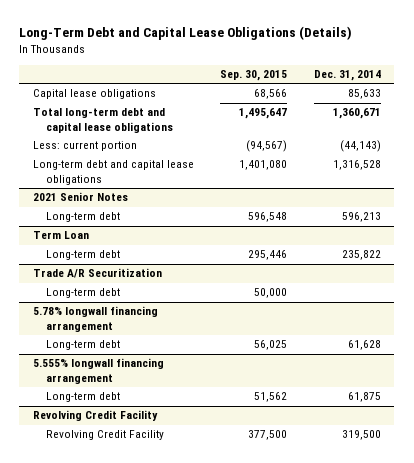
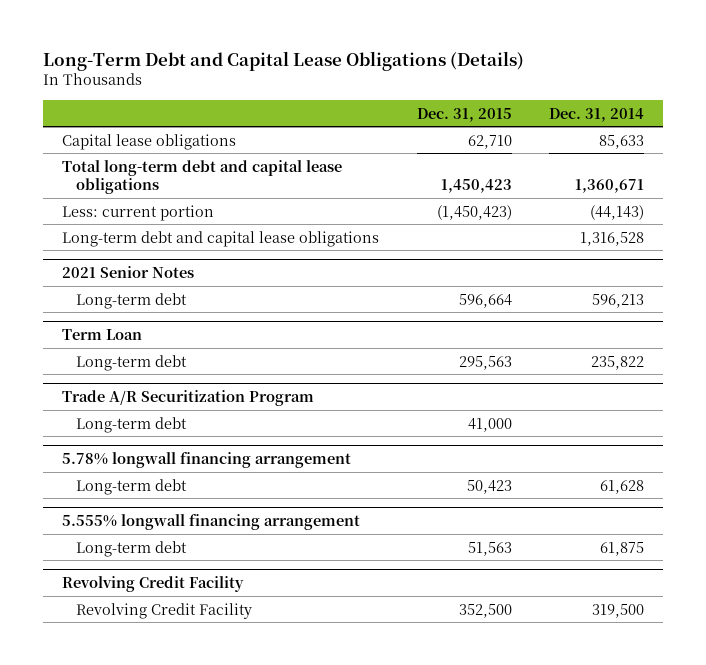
- | Sep. 30, 2015 | Dec. 31, 2014
+ | Dec. 31, 2015 | Dec. 31, 2014
- Trade A/R Securitization
+ Trade A/R Securitization Program

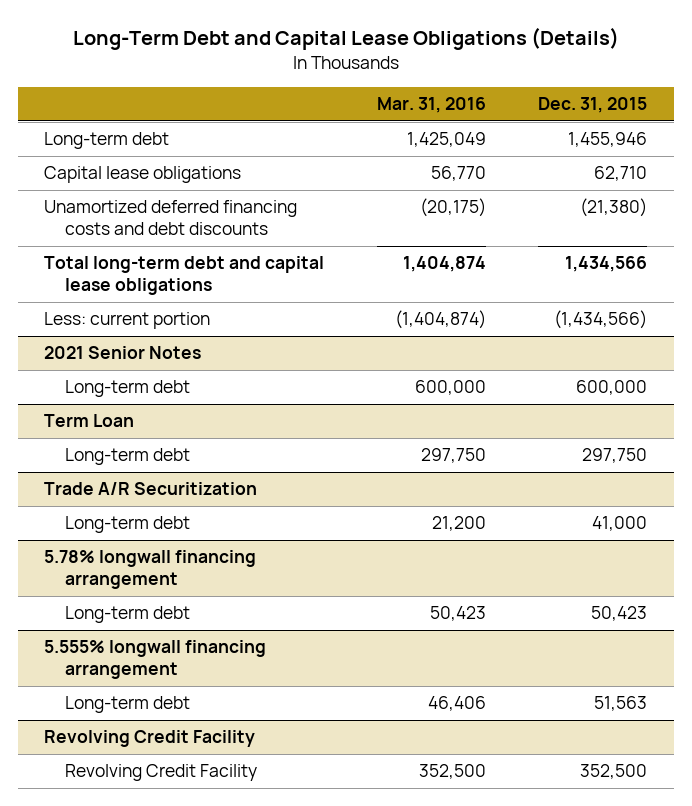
- | Dec. 31, 2015 | Dec. 31, 2014
+ | Mar. 31, 2016 | Dec. 31, 2015
+ Long-term debt | 1,425,049 | 1,455,946
- Total long-term debt and capital lease obligations | 1,450,423 | 1,360,671
- Less: current portion | (1,450,423) | (44,143)
- Long-term debt and capital lease obligations | | 1,316,528
+ Unamortized deferred financing costs and debt discounts | (20,175) | (21,380)
+ Total long-term debt and capital lease obligations | 1,404,874 | 1,434,566
+ Less: current portion | (1,404,874) | (1,434,566)
@ 2021 Senior Notes
- Long-term debt | 596,664 | 596,213
+ Long-term debt | 600,000 | 600,000
@ Term Loan
- Long-term debt | 295,563 | 235,822
- Trade A/R Securitization Program
@ Term Loan
+ Long-term debt | 297,750 | 297,750
+ Trade A/R Securitization

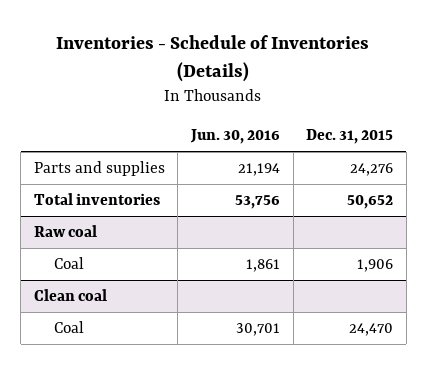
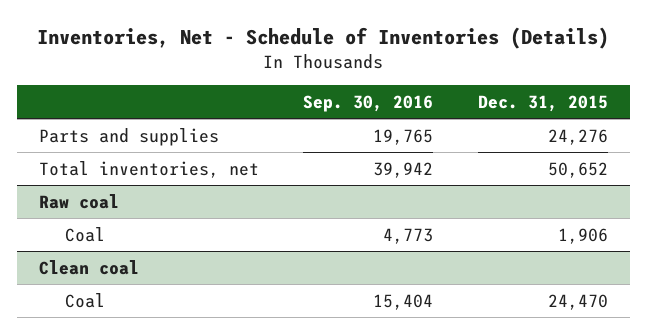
- Inventories - Schedule of Inventories (Details)
+ Inventories, Net - Schedule of Inventories (Details)
- | Jun. 30, 2016 | Dec. 31, 2015
+ | Sep. 30, 2016 | Dec. 31, 2015
- Total inventories | 53,756 | 50,652
+ Total inventories, net | 39,942 | 50,652

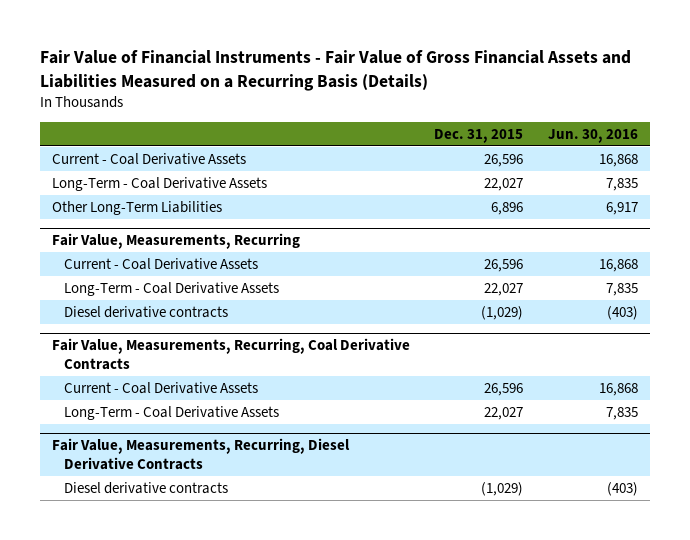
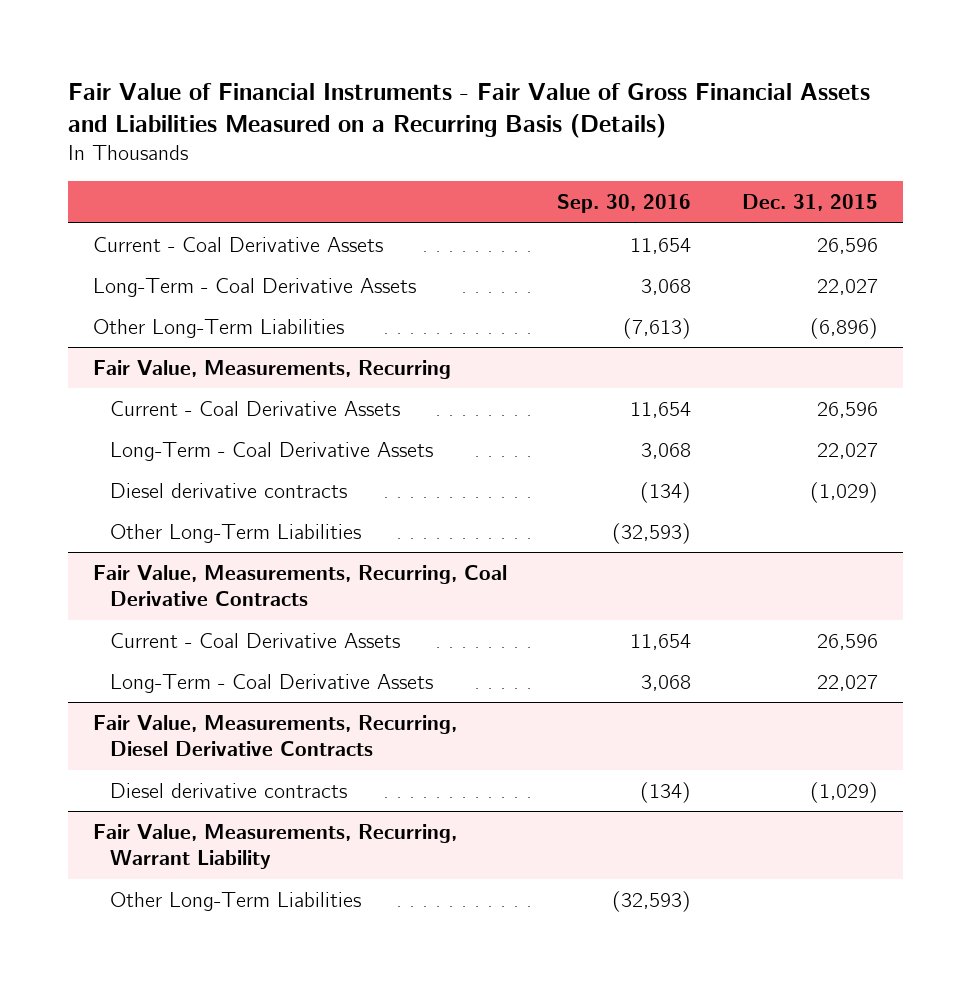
- | Dec. 31, 2015 | Jun. 30, 2016
+ | Sep. 30, 2016 | Dec. 31, 2015
- Other Long-Term Liabilities | 6,896 | 6,917
+ Other Long-Term Liabilities | (7,613) | (6,896)
@ Fair Value, Measurements, Recurring
+ Other Long-Term Liabilities | (32,593) |
+ Fair Value, Measurements, Recurring, Warrant Liability
+ Other Long-Term Liabilities | (32,593) |

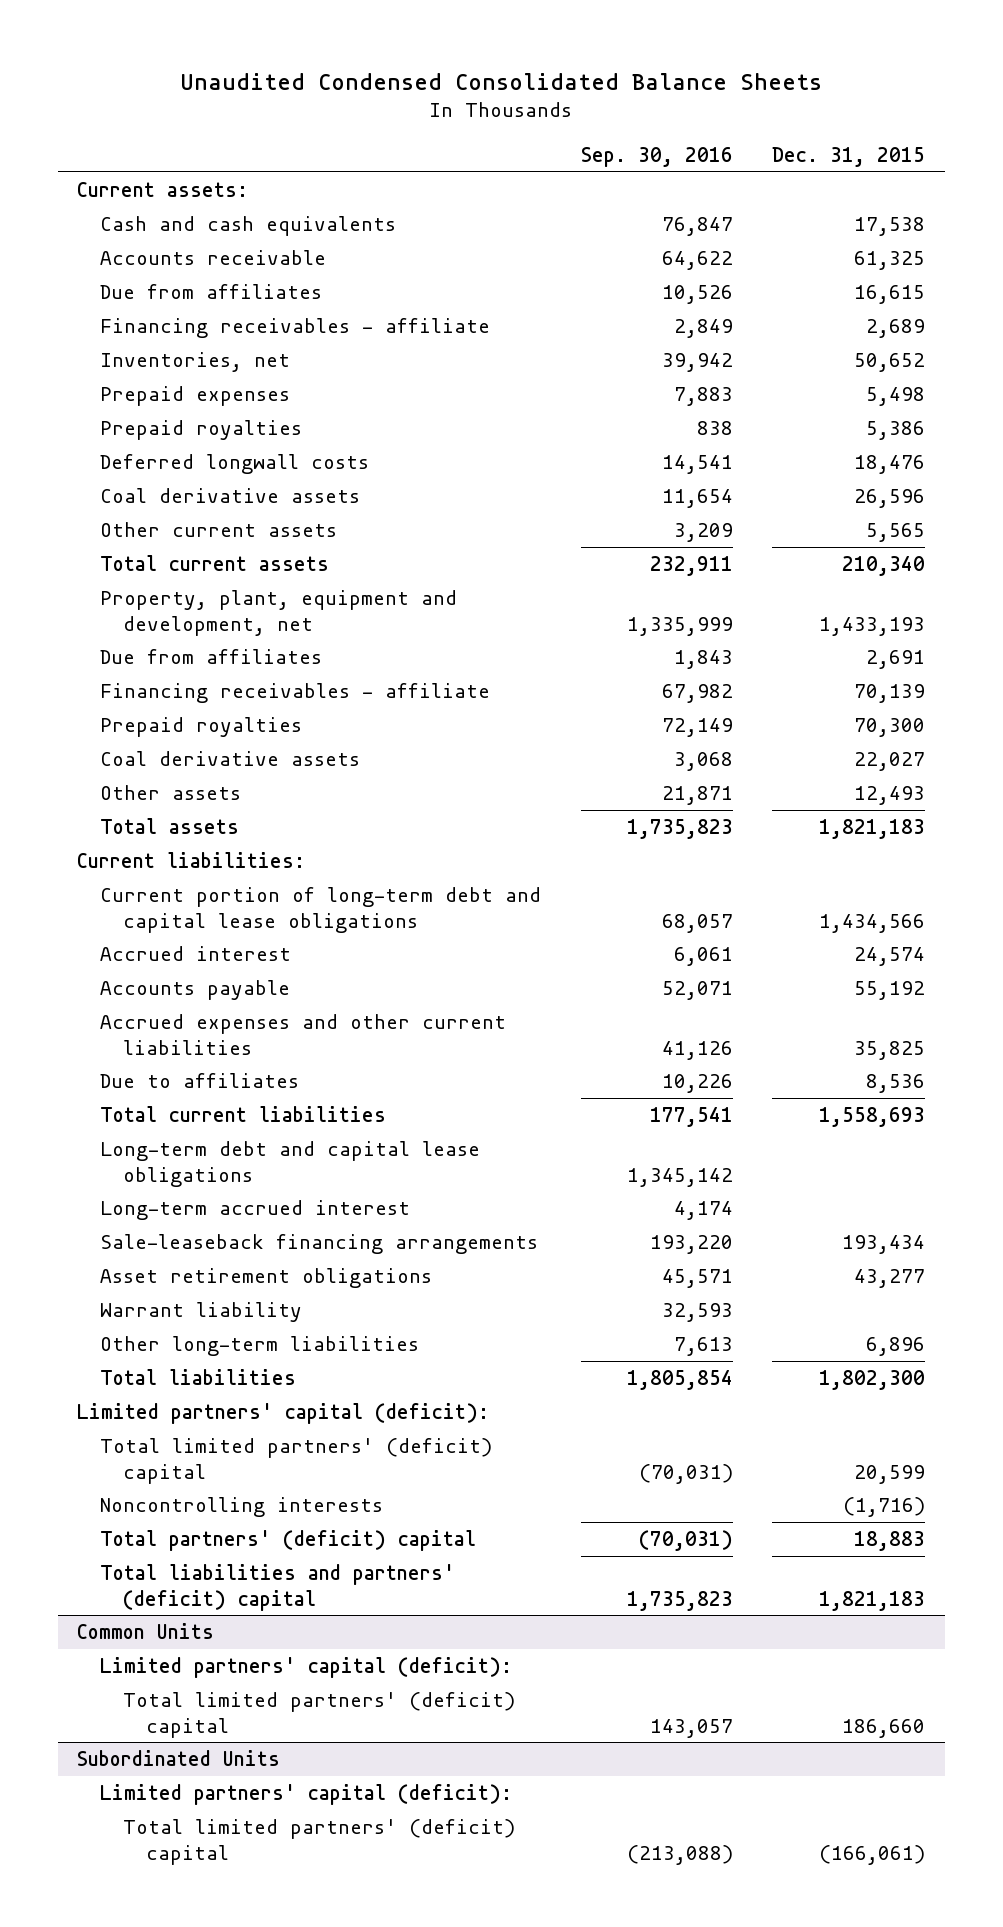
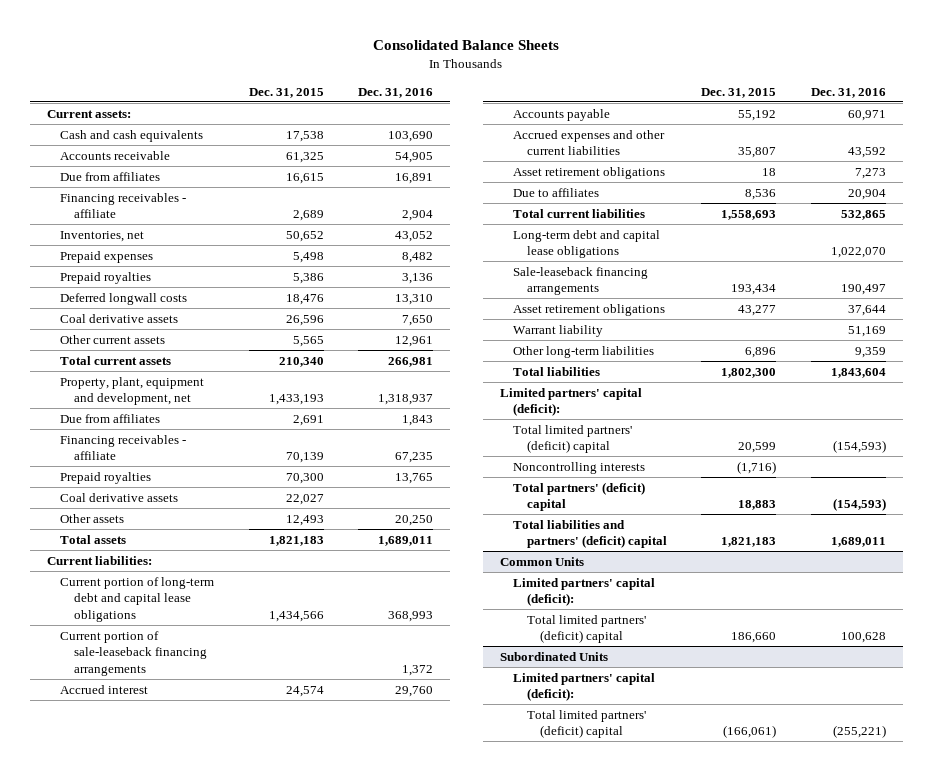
- Unaudited Condensed Consolidated Balance Sheets
+ Consolidated Balance Sheets
- | Sep. 30, 2016 | Dec. 31, 2015
+ | Dec. 31, 2015 | Dec. 31, 2016
+ Current portion of sale-leaseback financing arrangements | | 1,372
- Accrued expenses and other current liabilities | 41,126 | 35,825
+ Accrued expenses and other current liabilities | 35,807 | 43,592
+ Asset retirement obligations | 18 | 7,273
- Long-term accrued interest | 4,174 |

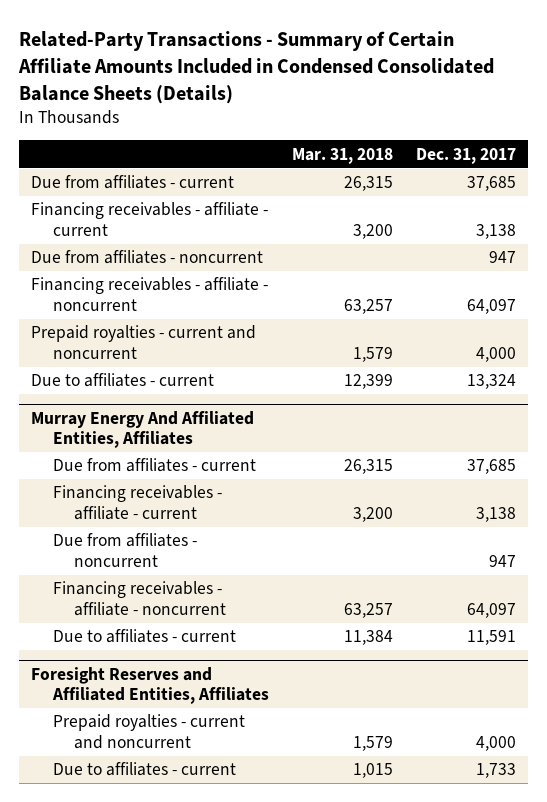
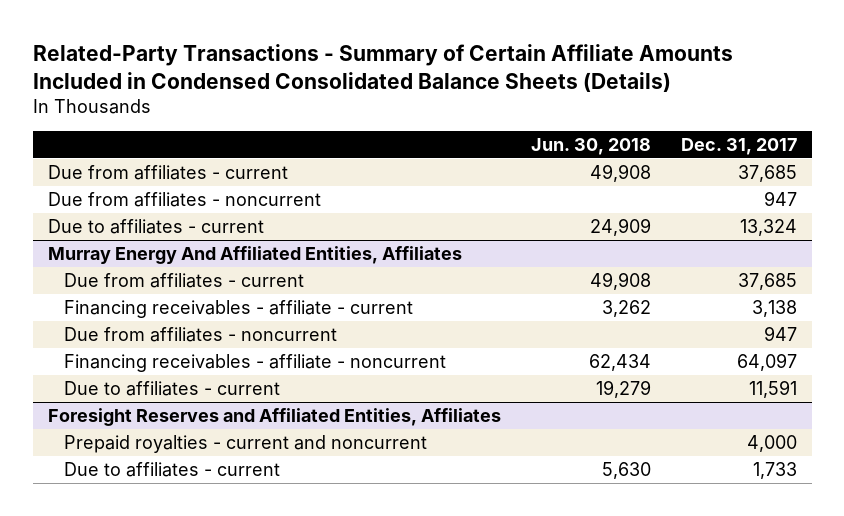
- | Mar. 31, 2018 | Dec. 31, 2017
+ | Jun. 30, 2018 | Dec. 31, 2017
- Financing receivables - affiliate - current | 3,200 | 3,138
- Financing receivables - affiliate - noncurrent | 63,257 | 64,097
- Prepaid royalties - current and noncurrent | 1,579 | 4,000

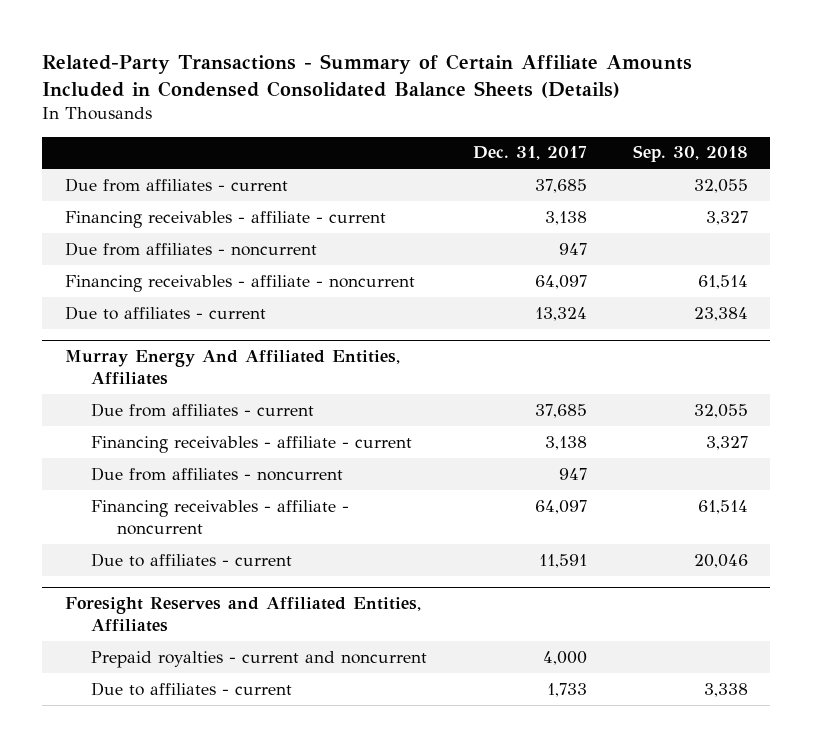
- | Jun. 30, 2018 | Dec. 31, 2017
+ | Dec. 31, 2017 | Sep. 30, 2018
+ Financing receivables - affiliate - current | 3,138 | 3,327
+ Financing receivables - affiliate - noncurrent | 64,097 | 61,514

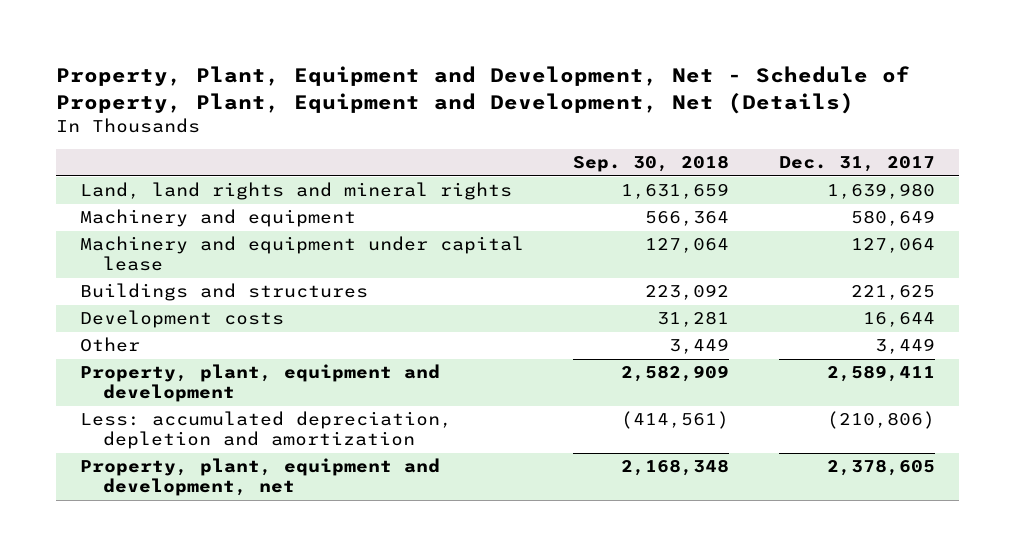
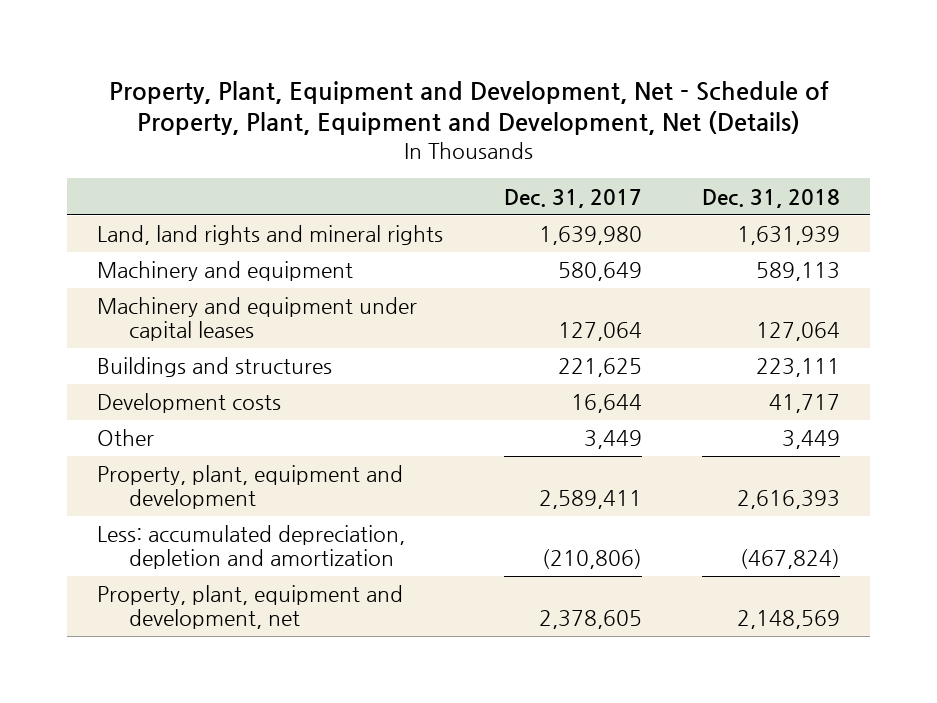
- | Sep. 30, 2018 | Dec. 31, 2017
+ | Dec. 31, 2017 | Dec. 31, 2018
- Machinery and equipment under capital lease | 127,064 | 127,064
+ Machinery and equipment under capital leases | 127,064 | 127,064

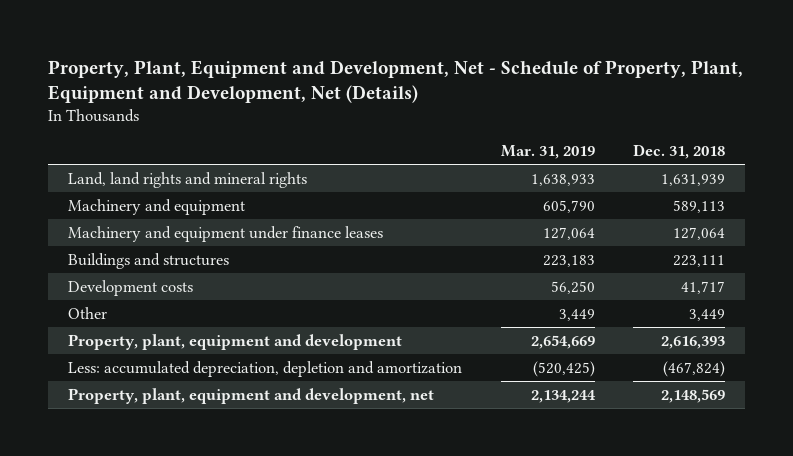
- | Dec. 31, 2017 | Dec. 31, 2018
+ | Mar. 31, 2019 | Dec. 31, 2018
- Machinery and equipment under capital leases | 127,064 | 127,064
+ Machinery and equipment under finance leases | 127,064 | 127,064

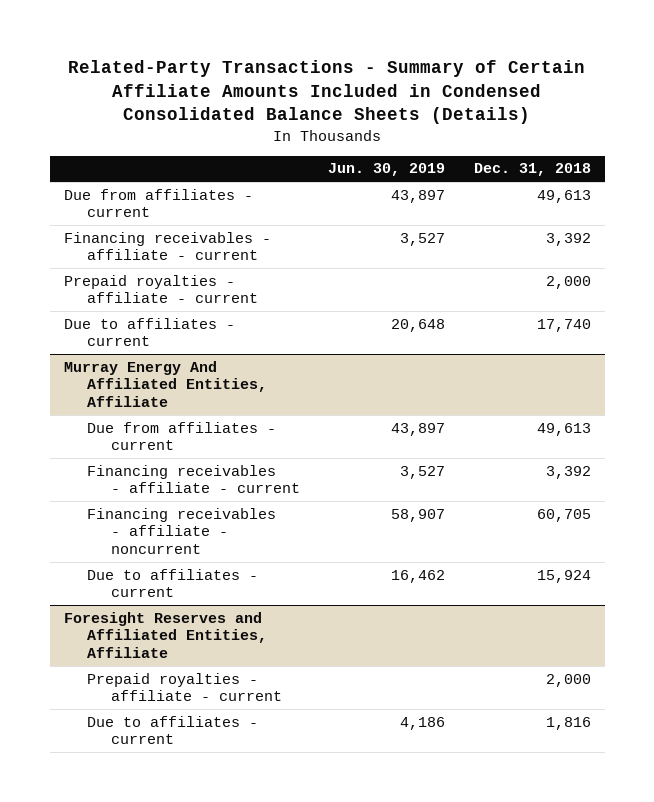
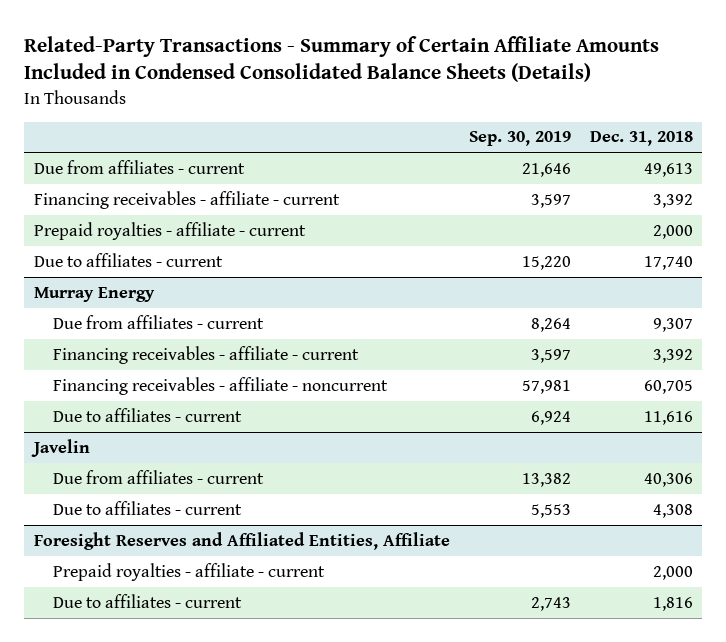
- | Jun. 30, 2019 | Dec. 31, 2018
+ | Sep. 30, 2019 | Dec. 31, 2018
- Murray Energy And Affiliated Entities, Affiliate
- Due from affiliates - current | 43,897 | 49,613
+ Murray Energy
+ Due from affiliates - current | 8,264 | 9,307
- Due to affiliates - current | 16,462 | 15,924
+ Due to affiliates - current | 6,924 | 11,616
+ Javelin
+ Due from affiliates - current | 13,382 | 40,306
+ Due to affiliates - current | 5,553 | 4,308

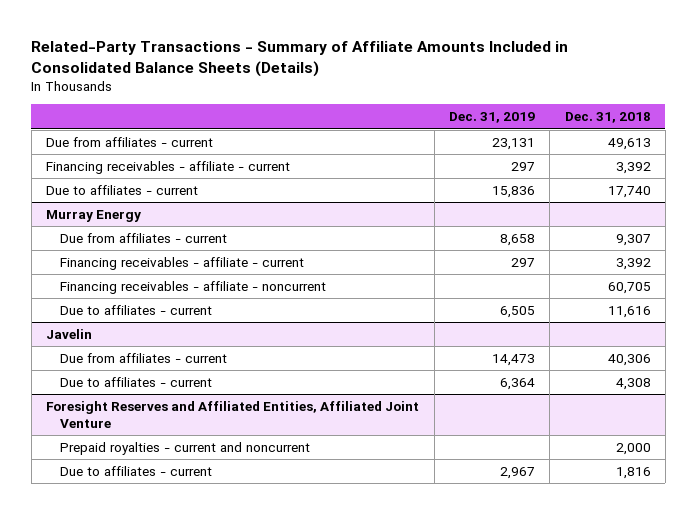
- Related-Party Transactions - Summary of Certain Affiliate Amounts Included in Condensed Consolidated Balance Sheets (Details)
+ Related-Party Transactions - Summary of Affiliate Amounts Included in Consolidated Balance Sheets (Details)
- | Sep. 30, 2019 | Dec. 31, 2018
+ | Dec. 31, 2019 | Dec. 31, 2018
- Prepaid royalties - affiliate - current | | 2,000
- Foresight Reserves and Affiliated Entities, Affiliate
- Prepaid royalties - affiliate - current | | 2,000
+ Foresight Reserves and Affiliated Entities, Affiliated Joint Venture
+ Prepaid royalties - current and noncurrent | | 2,000

